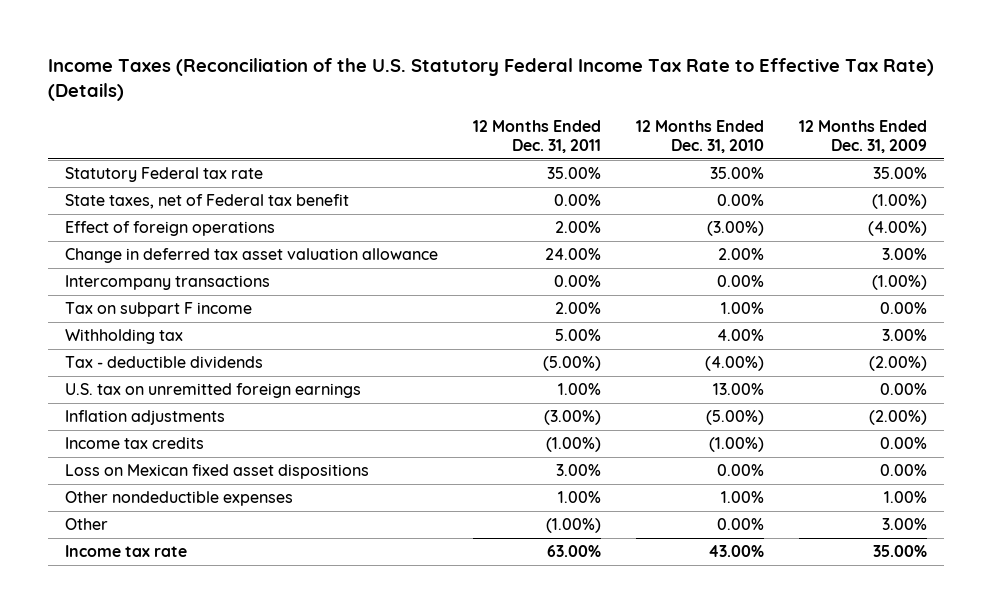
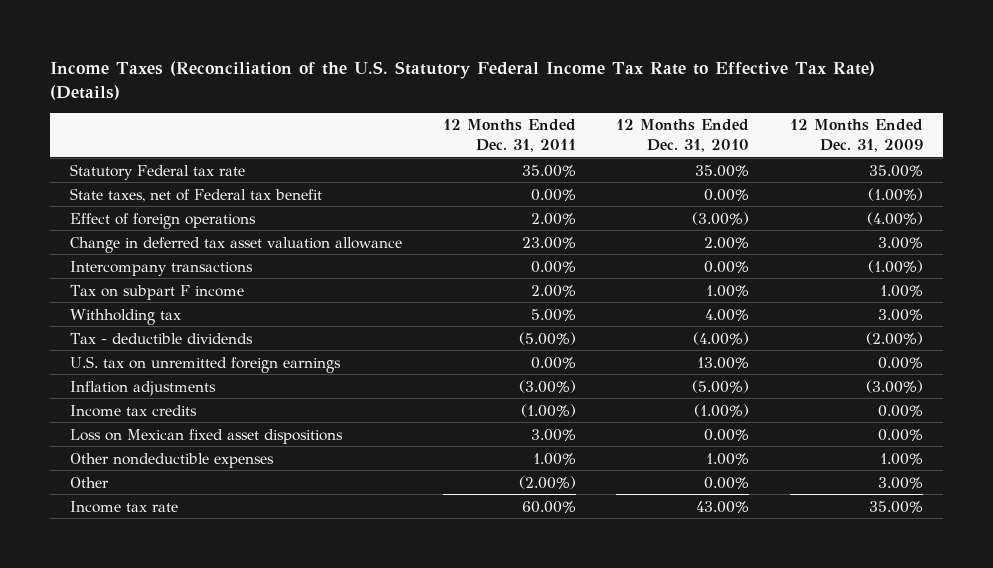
- Change in deferred tax asset valuation allowance | 24.00% | 2.00% | 3.00%
+ Change in deferred tax asset valuation allowance | 23.00% | 2.00% | 3.00%
- Tax on subpart F income | 2.00% | 1.00% | 0.00%
+ Tax on subpart F income | 2.00% | 1.00% | 1.00%
- U.S. tax on unremitted foreign earnings | 1.00% | 13.00% | 0.00%
- Inflation adjustments | (3.00%) | (5.00%) | (2.00%)
+ U.S. tax on unremitted foreign earnings | 0.00% | 13.00% | 0.00%
+ Inflation adjustments | (3.00%) | (5.00%) | (3.00%)
- Other | (1.00%) | 0.00% | 3.00%
- Income tax rate | 63.00% | 43.00% | 35.00%
+ Other | (2.00%) | 0.00% | 3.00%
+ Income tax rate | 60.00% | 43.00% | 35.00%

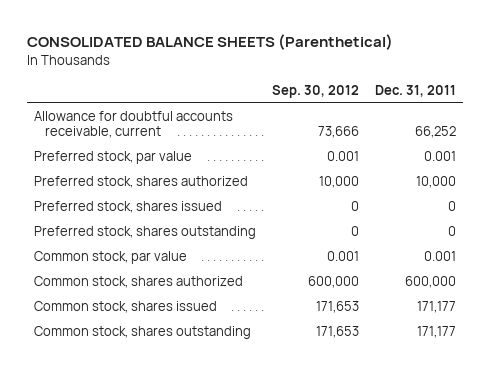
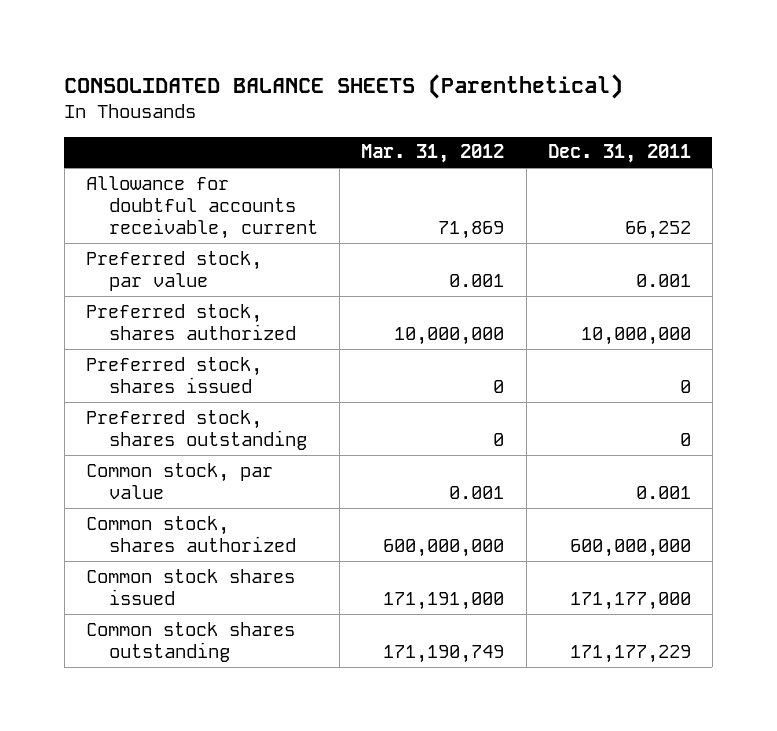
- | Sep. 30, 2012 | Dec. 31, 2011
+ | Mar. 31, 2012 | Dec. 31, 2011
- Preferred stock, shares authorized | 10,000 | 10,000
+ Preferred stock, shares authorized | 10,000,000 | 10,000,000
- Common stock, shares authorized | 600,000 | 600,000
- Common stock, shares issued | 171,653 | 171,177
- Common stock, shares outstanding | 171,653 | 171,177
+ Common stock, shares authorized | 600,000,000 | 600,000,000
+ Common stock shares issued | 171,191,000 | 171,177,000
+ Common stock shares outstanding | 171,190,749 | 171,177,229

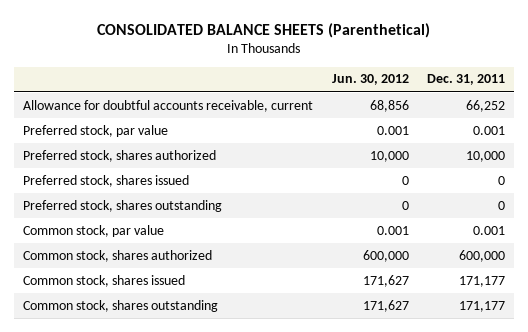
- | Mar. 31, 2012 | Dec. 31, 2011
+ | Jun. 30, 2012 | Dec. 31, 2011
- Preferred stock, shares authorized | 10,000,000 | 10,000,000
+ Preferred stock, shares authorized | 10,000 | 10,000
- Common stock, shares authorized | 600,000,000 | 600,000,000
- Common stock shares issued | 171,191,000 | 171,177,000
- Common stock shares outstanding | 171,190,749 | 171,177,229
+ Common stock, shares authorized | 600,000 | 600,000
+ Common stock, shares issued | 171,627 | 171,177
+ Common stock, shares outstanding | 171,627 | 171,177

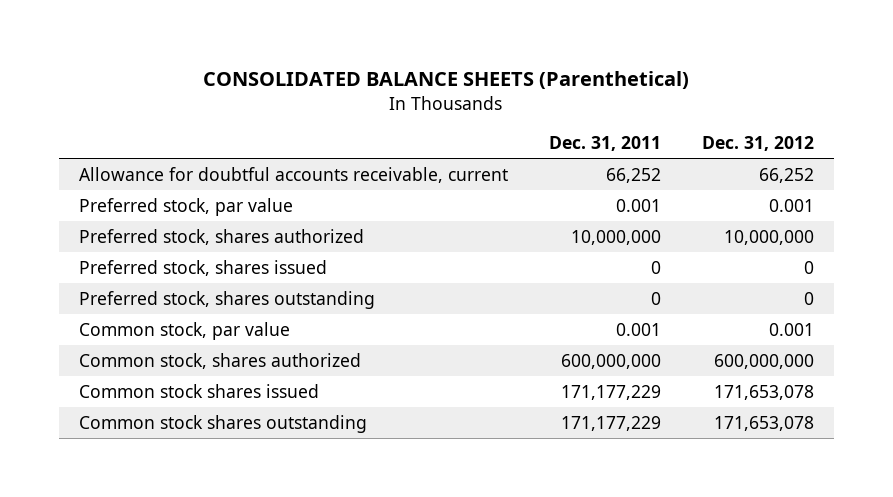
- | Jun. 30, 2012 | Dec. 31, 2011
+ | Dec. 31, 2011 | Dec. 31, 2012
- Preferred stock, shares authorized | 10,000 | 10,000
+ Preferred stock, shares authorized | 10,000,000 | 10,000,000
- Common stock, shares authorized | 600,000 | 600,000
- Common stock, shares issued | 171,627 | 171,177
- Common stock, shares outstanding | 171,627 | 171,177
+ Common stock, shares authorized | 600,000,000 | 600,000,000
+ Common stock shares issued | 171,177,229 | 171,653,078
+ Common stock shares outstanding | 171,177,229 | 171,653,078

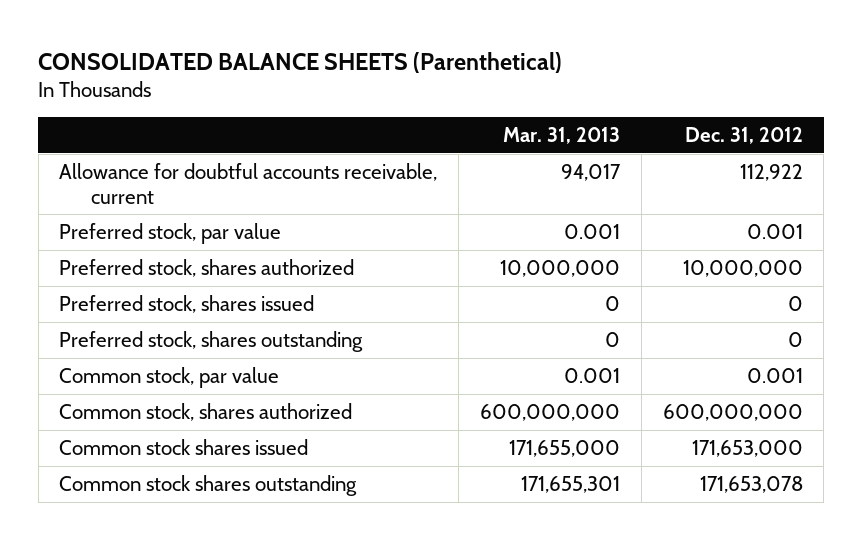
- | Dec. 31, 2011 | Dec. 31, 2012
+ | Mar. 31, 2013 | Dec. 31, 2012
- Allowance for doubtful accounts receivable, current | 66,252 | 66,252
+ Allowance for doubtful accounts receivable, current | 94,017 | 112,922
- Common stock shares issued | 171,177,229 | 171,653,078
+ Common stock shares issued | 171,655,000 | 171,653,000

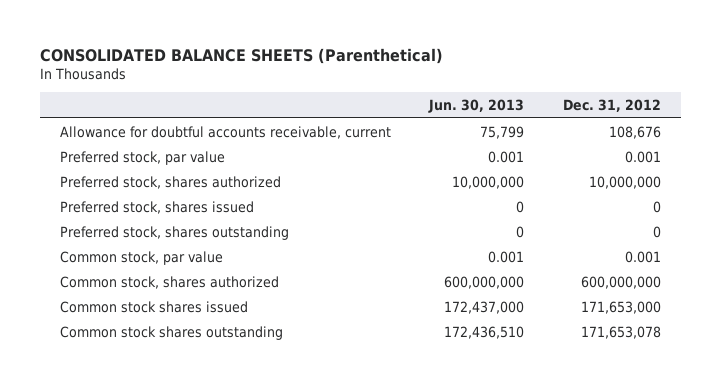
- | Mar. 31, 2013 | Dec. 31, 2012
+ | Jun. 30, 2013 | Dec. 31, 2012
- Allowance for doubtful accounts receivable, current | 94,017 | 112,922
+ Allowance for doubtful accounts receivable, current | 75,799 | 108,676

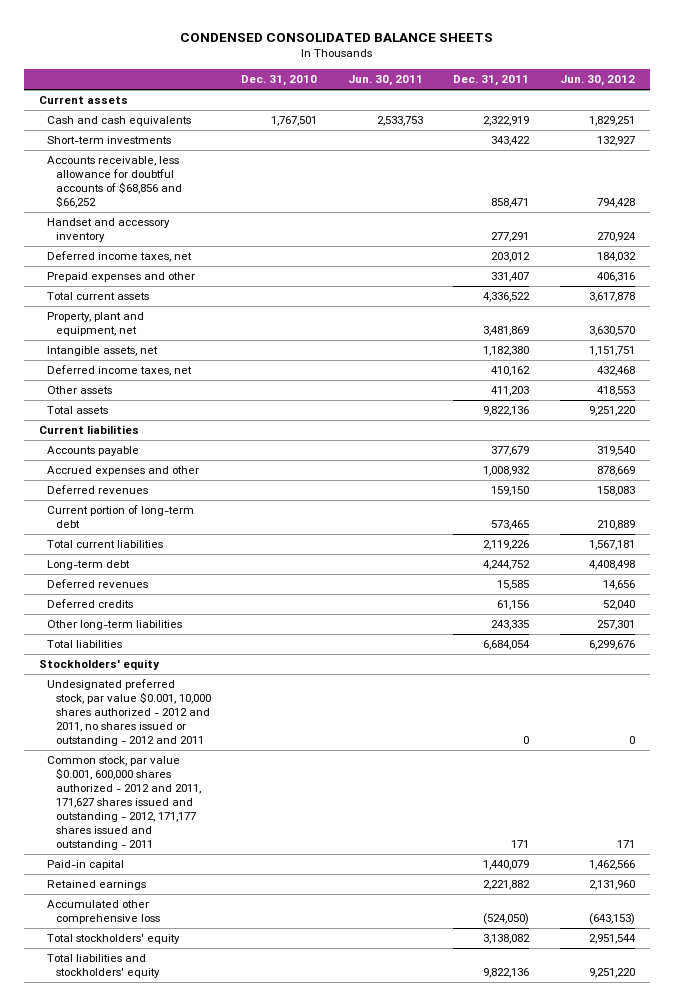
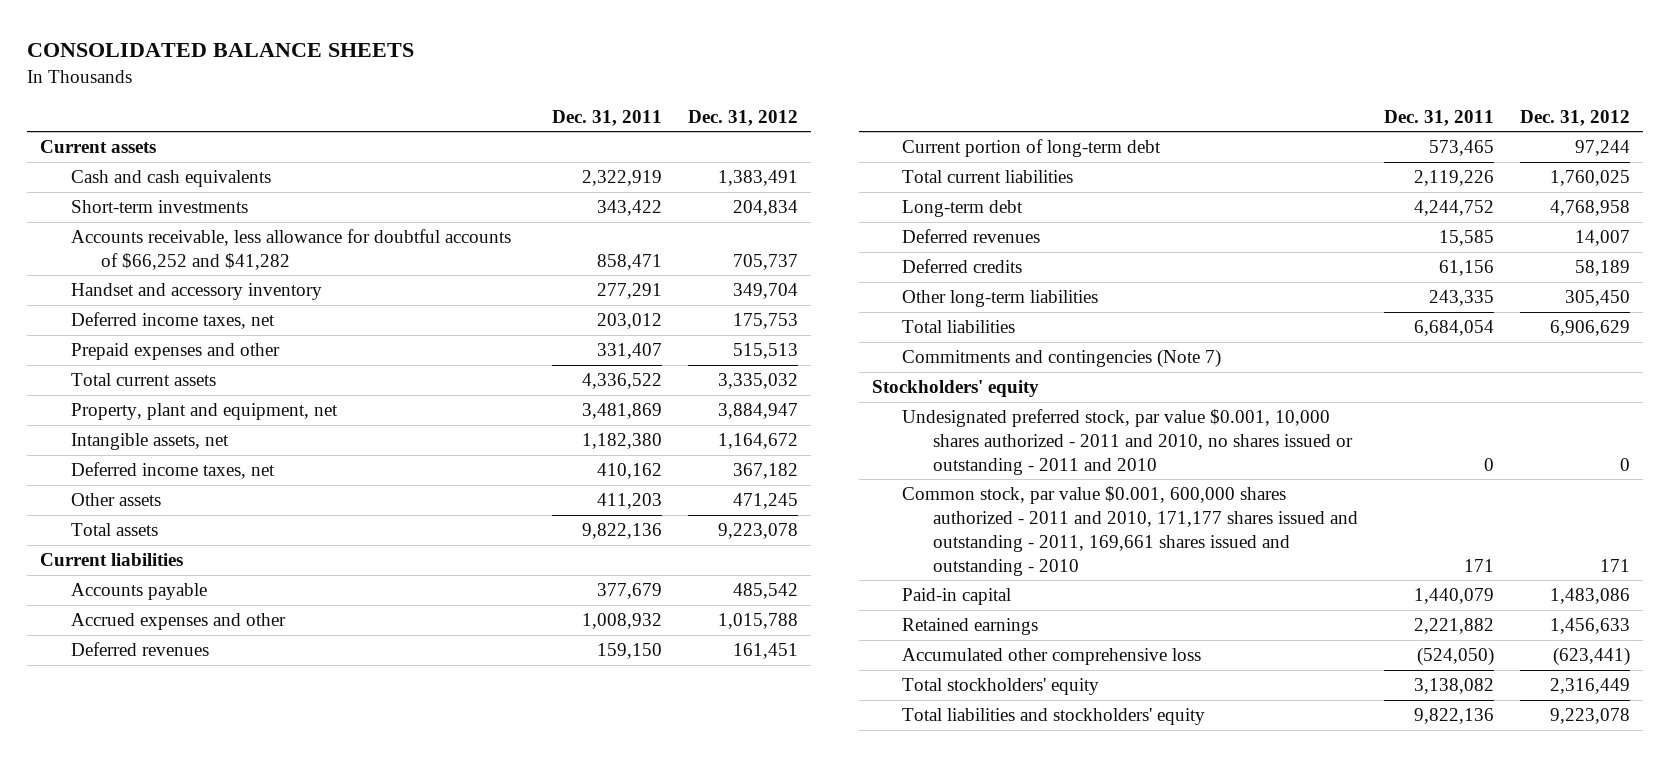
- CONDENSED CONSOLIDATED BALANCE SHEETS
+ CONSOLIDATED BALANCE SHEETS
- | Dec. 31, 2010 | Jun. 30, 2011 | Dec. 31, 2011 | Jun. 30, 2012
+ | Dec. 31, 2011 | Dec. 31, 2012
- Accounts receivable, less allowance for doubtful accounts of $68,856 and $66,252 | | | 858,471 | 794,428
+ Accounts receivable, less allowance for doubtful accounts of $66,252 and $41,282 | 858,471 | 705,737
+ Commitments and contingencies (Note 7)
- Undesignated preferred stock, par value $0.001, 10,000 shares authorized - 2012 and 2011, no shares issued or outstanding - 2012 and 2011 | | | 0 | 0
- Common stock, par value $0.001, 600,000 shares authorized - 2012 and 2011, 171,627 shares issued and outstanding - 2012, 171,177 shares issued and outstanding - 2011 | | | 171 | 171
+ Undesignated preferred stock, par value $0.001, 10,000 shares authorized - 2011 and 2010, no shares issued or outstanding - 2011 and 2010 | 0 | 0
+ Common stock, par value $0.001, 600,000 shares authorized - 2011 and 2010, 171,177 shares issued and outstanding - 2011, 169,661 shares issued and outstanding - 2010 | 171 | 171

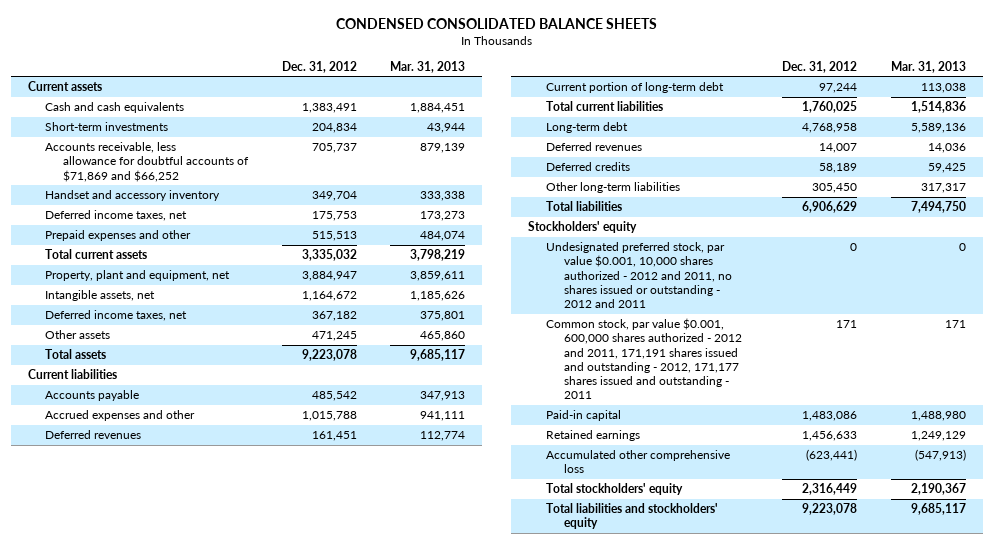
- CONSOLIDATED BALANCE SHEETS
+ CONDENSED CONSOLIDATED BALANCE SHEETS
- | Dec. 31, 2011 | Dec. 31, 2012
+ | Dec. 31, 2012 | Mar. 31, 2013
- Accounts receivable, less allowance for doubtful accounts of $66,252 and $41,282 | 858,471 | 705,737
+ Accounts receivable, less allowance for doubtful accounts of $71,869 and $66,252 | 705,737 | 879,139
- Commitments and contingencies (Note 7)
- Undesignated preferred stock, par value $0.001, 10,000 shares authorized - 2011 and 2010, no shares issued or outstanding - 2011 and 2010 | 0 | 0
- Common stock, par value $0.001, 600,000 shares authorized - 2011 and 2010, 171,177 shares issued and outstanding - 2011, 169,661 shares issued and outstanding - 2010 | 171 | 171
+ Undesignated preferred stock, par value $0.001, 10,000 shares authorized - 2012 and 2011, no shares issued or outstanding - 2012 and 2011 | 0 | 0
+ Common stock, par value $0.001, 600,000 shares authorized - 2012 and 2011, 171,191 shares issued and outstanding - 2012, 171,177 shares issued and outstanding - 2011 | 171 | 171

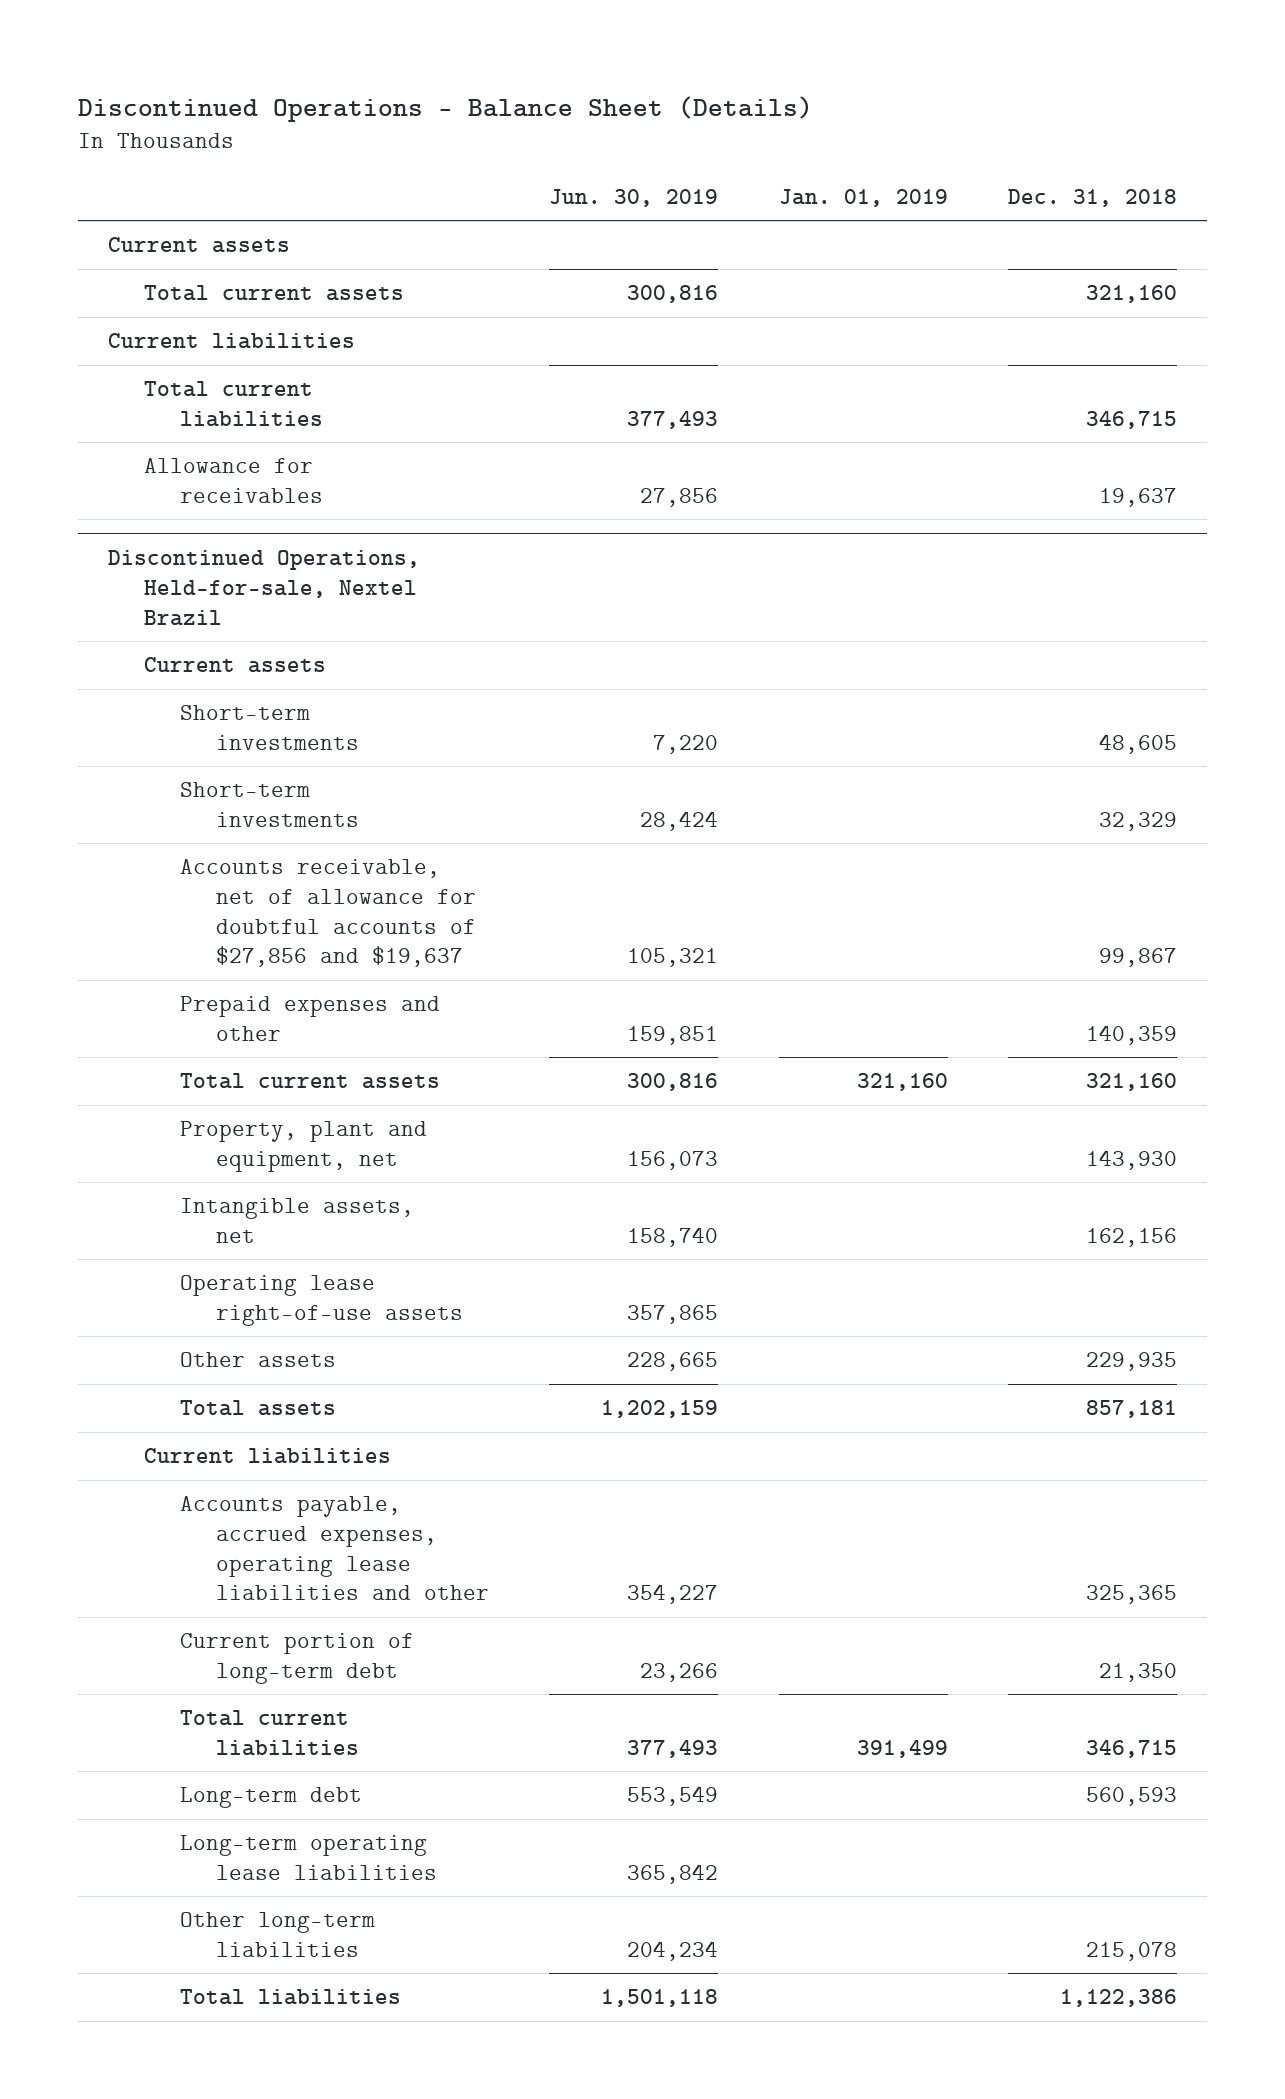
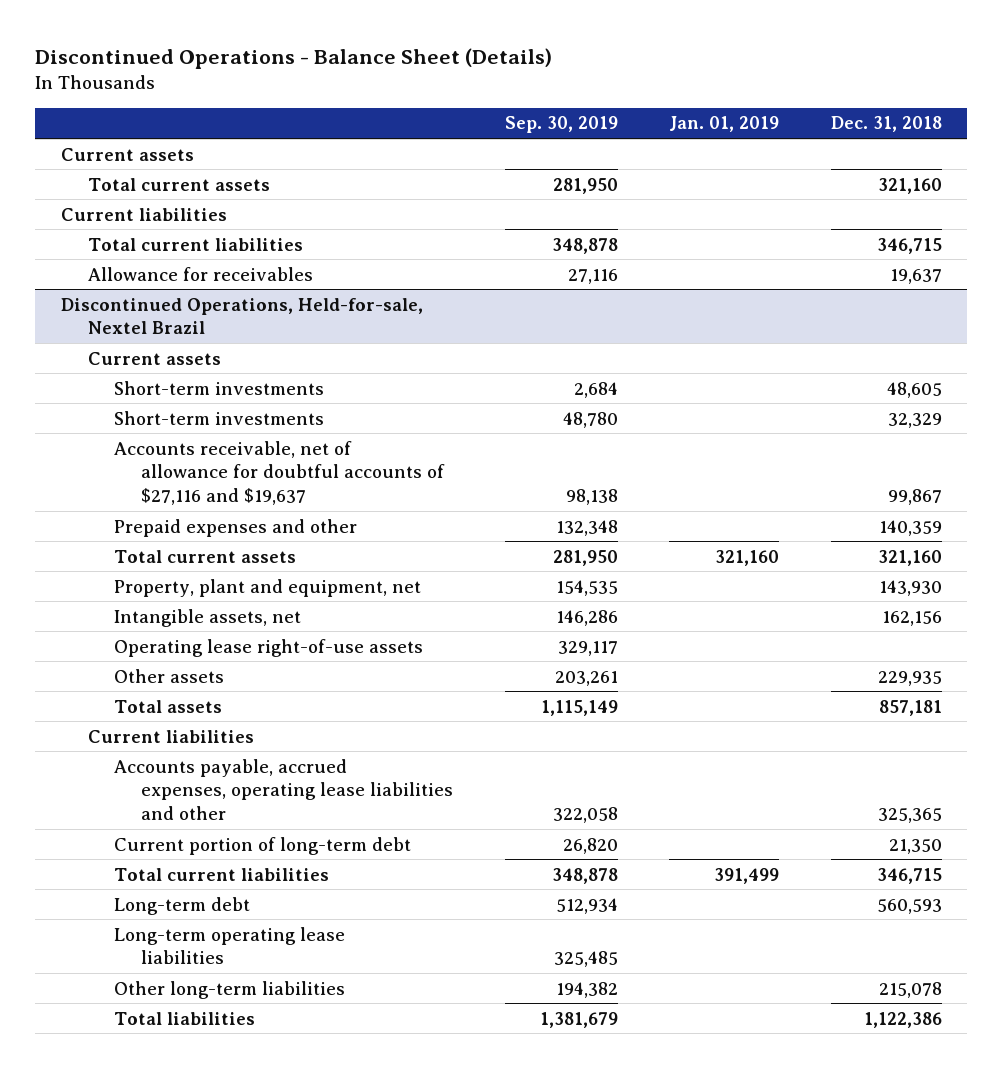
- | Jun. 30, 2019 | Jan. 01, 2019 | Dec. 31, 2018
+ | Sep. 30, 2019 | Jan. 01, 2019 | Dec. 31, 2018
@ Discontinued Operations, Held-for-sale, Nextel Brazil
- Accounts receivable, net of allowance for doubtful accounts of $27,856 and $19,637 | 105,321 | | 99,867
+ Accounts receivable, net of allowance for doubtful accounts of $27,116 and $19,637 | 98,138 | | 99,867

